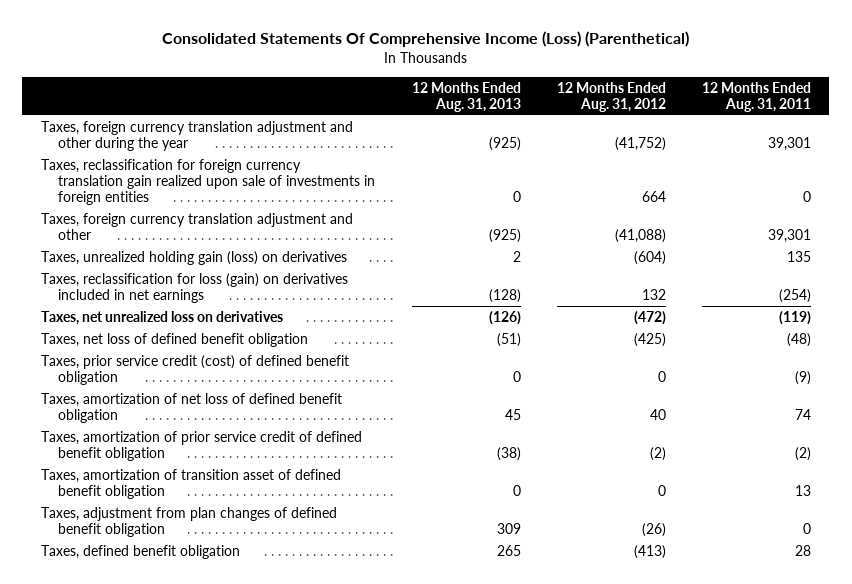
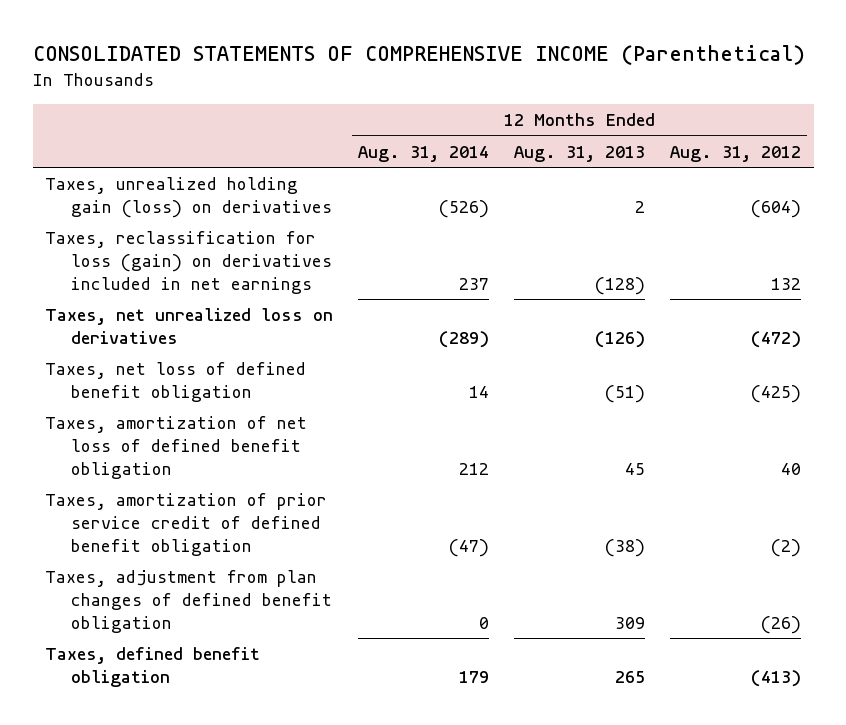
- Consolidated Statements Of Comprehensive Income (Loss) (Parenthetical)
+ CONSOLIDATED STATEMENTS OF COMPREHENSIVE INCOME (Parenthetical)
- | 12 Months Ended Aug. 31, 2013 | 12 Months Ended Aug. 31, 2012 | 12 Months Ended Aug. 31, 2011
+ | 12 Months Ended Aug. 31, 2014 | 12 Months Ended Aug. 31, 2013 | 12 Months Ended Aug. 31, 2012
- Taxes, foreign currency translation adjustment and other during the year | (925) | (41,752) | 39,301
- Taxes, reclassification for foreign currency translation gain realized upon sale of investments in foreign entities | 0 | 664 | 0
- Taxes, foreign currency translation adjustment and other | (925) | (41,088) | 39,301
- Taxes, prior service credit (cost) of defined benefit obligation | 0 | 0 | (9)
- Taxes, amortization of transition asset of defined benefit obligation | 0 | 0 | 13

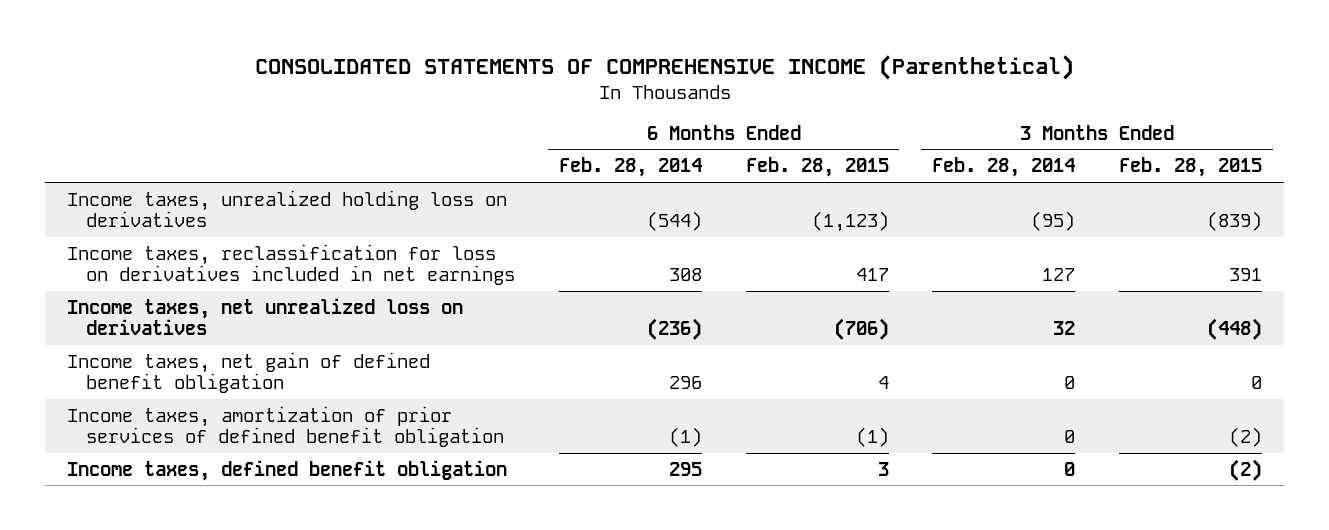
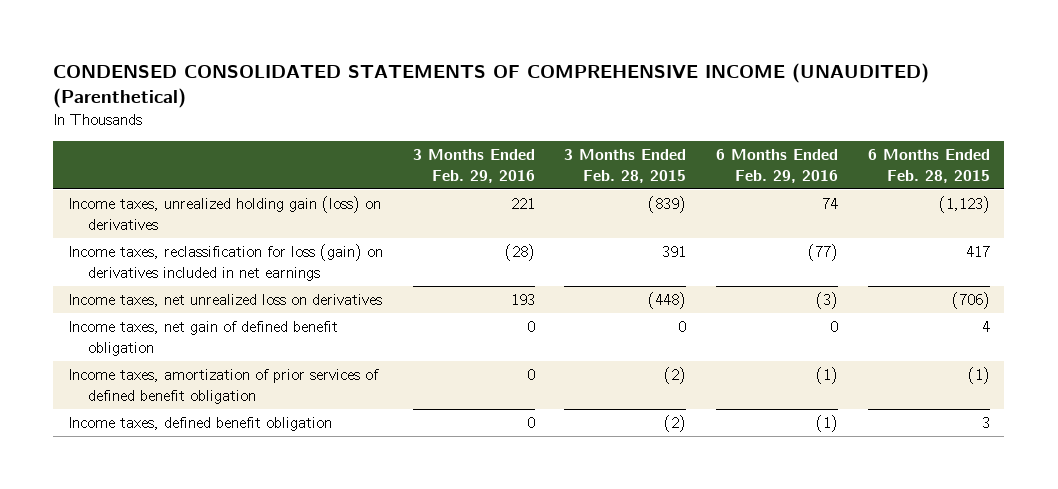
- CONSOLIDATED STATEMENTS OF COMPREHENSIVE INCOME (Parenthetical)
+ CONDENSED CONSOLIDATED STATEMENTS OF COMPREHENSIVE INCOME (UNAUDITED) (Parenthetical)
- | 6 Months Ended Feb. 28, 2014 | 6 Months Ended Feb. 28, 2015 | 3 Months Ended Feb. 28, 2014 | 3 Months Ended Feb. 28, 2015
+ | 3 Months Ended Feb. 29, 2016 | 3 Months Ended Feb. 28, 2015 | 6 Months Ended Feb. 29, 2016 | 6 Months Ended Feb. 28, 2015
- Income taxes, unrealized holding loss on derivatives | (544) | (1,123) | (95) | (839)
- Income taxes, reclassification for loss on derivatives included in net earnings | 308 | 417 | 127 | 391
+ Income taxes, unrealized holding gain (loss) on derivatives | 221 | (839) | 74 | (1,123)
+ Income taxes, reclassification for loss (gain) on derivatives included in net earnings | (28) | 391 | (77) | 417

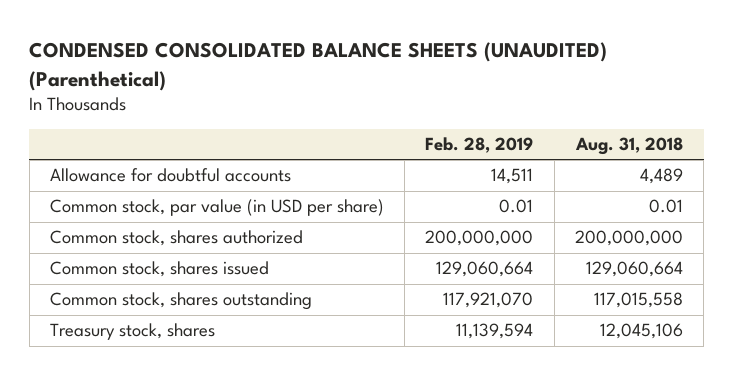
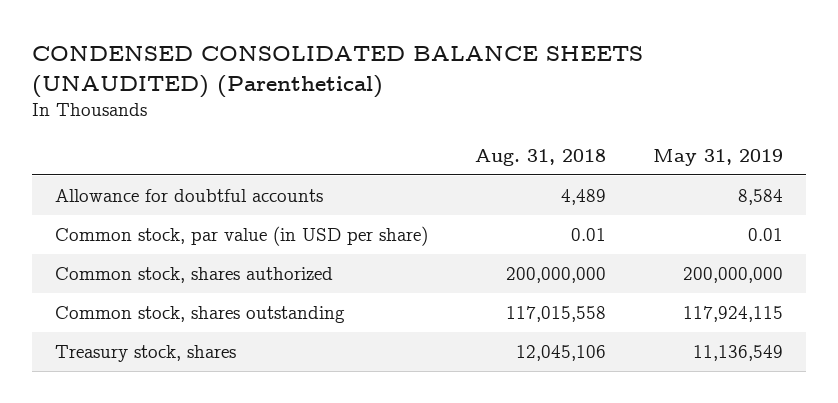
- | Feb. 28, 2019 | Aug. 31, 2018
+ | Aug. 31, 2018 | May 31, 2019
- Common stock, shares issued | 129,060,664 | 129,060,664

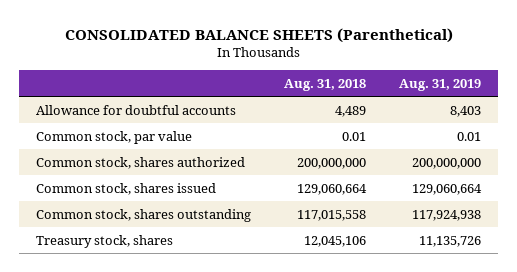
- CONDENSED CONSOLIDATED BALANCE SHEETS (UNAUDITED) (Parenthetical)
+ CONSOLIDATED BALANCE SHEETS (Parenthetical)
- | Aug. 31, 2018 | May 31, 2019
+ | Aug. 31, 2018 | Aug. 31, 2019
- Common stock, par value (in USD per share) | 0.01 | 0.01
+ Common stock, par value | 0.01 | 0.01
+ Common stock, shares issued | 129,060,664 | 129,060,664

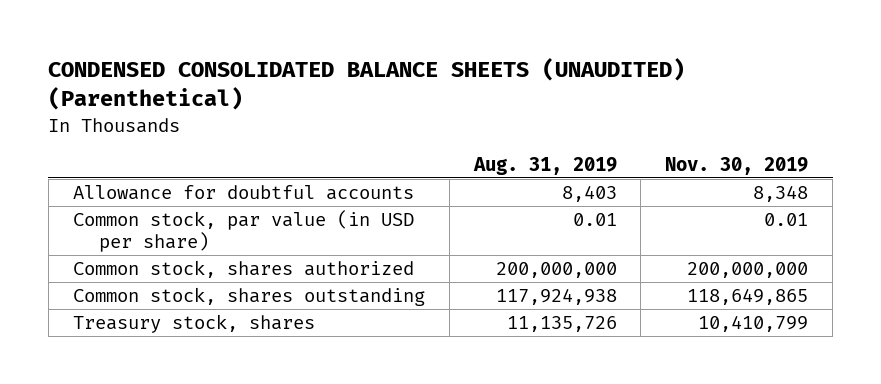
- CONSOLIDATED BALANCE SHEETS (Parenthetical)
+ CONDENSED CONSOLIDATED BALANCE SHEETS (UNAUDITED) (Parenthetical)
- | Aug. 31, 2018 | Aug. 31, 2019
+ | Aug. 31, 2019 | Nov. 30, 2019
- Common stock, par value | 0.01 | 0.01
+ Common stock, par value (in USD per share) | 0.01 | 0.01
- Common stock, shares issued | 129,060,664 | 129,060,664

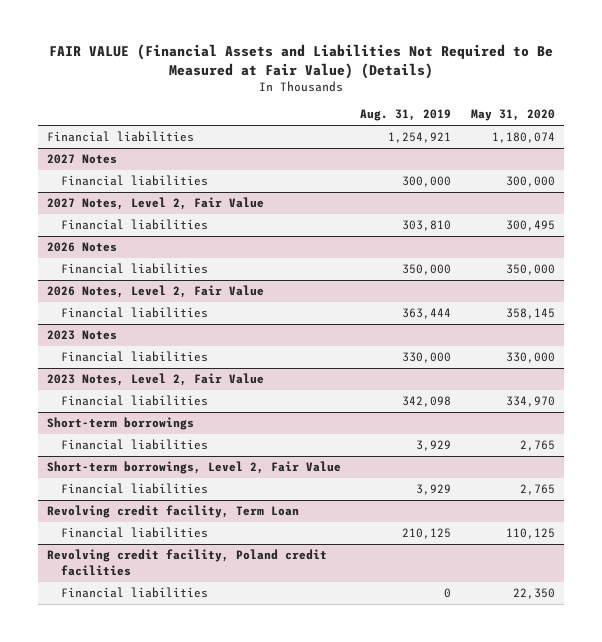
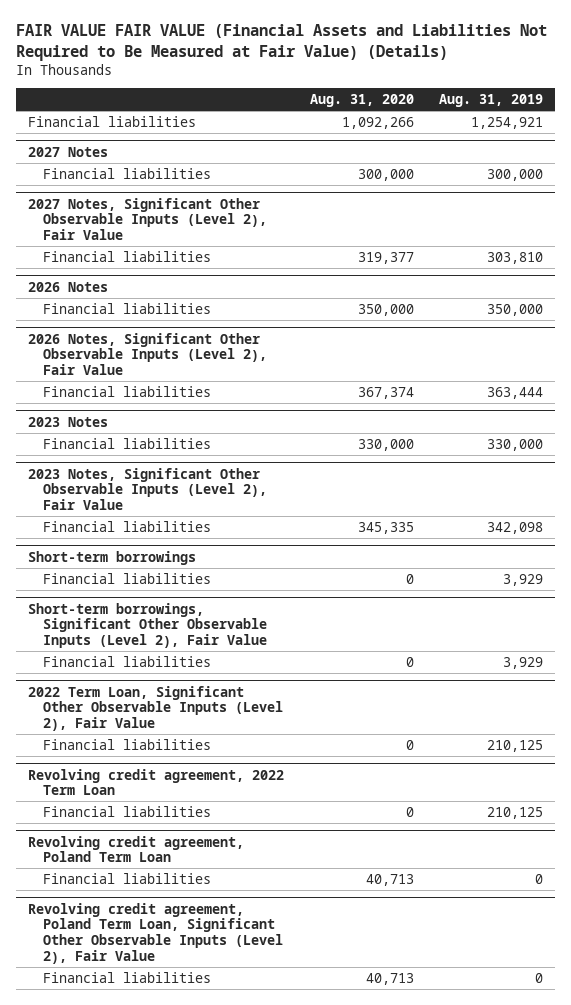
- FAIR VALUE (Financial Assets and Liabilities Not Required to Be Measured at Fair Value) (Details)
+ FAIR VALUE FAIR VALUE (Financial Assets and Liabilities Not Required to Be Measured at Fair Value) (Details)
- | Aug. 31, 2019 | May 31, 2020
+ | Aug. 31, 2020 | Aug. 31, 2019
- 2027 Notes, Level 2, Fair Value
+ 2027 Notes, Significant Other Observable Inputs (Level 2), Fair Value
- 2026 Notes, Level 2, Fair Value
+ 2026 Notes, Significant Other Observable Inputs (Level 2), Fair Value
- 2023 Notes, Level 2, Fair Value
+ 2023 Notes, Significant Other Observable Inputs (Level 2), Fair Value
- Short-term borrowings, Level 2, Fair Value
+ Short-term borrowings, Significant Other Observable Inputs (Level 2), Fair Value
- Revolving credit facility, Term Loan
+ 2022 Term Loan, Significant Other Observable Inputs (Level 2), Fair Value
- Revolving credit facility, Poland credit facilities
+ Revolving credit agreement, 2022 Term Loan
+ Financial liabilities | 0 | 210,125
+ Revolving credit agreement, Poland Term Loan
+ Revolving credit agreement, Poland Term Loan, Significant Other Observable Inputs (Level 2), Fair Value
+ Financial liabilities | 40,713 | 0

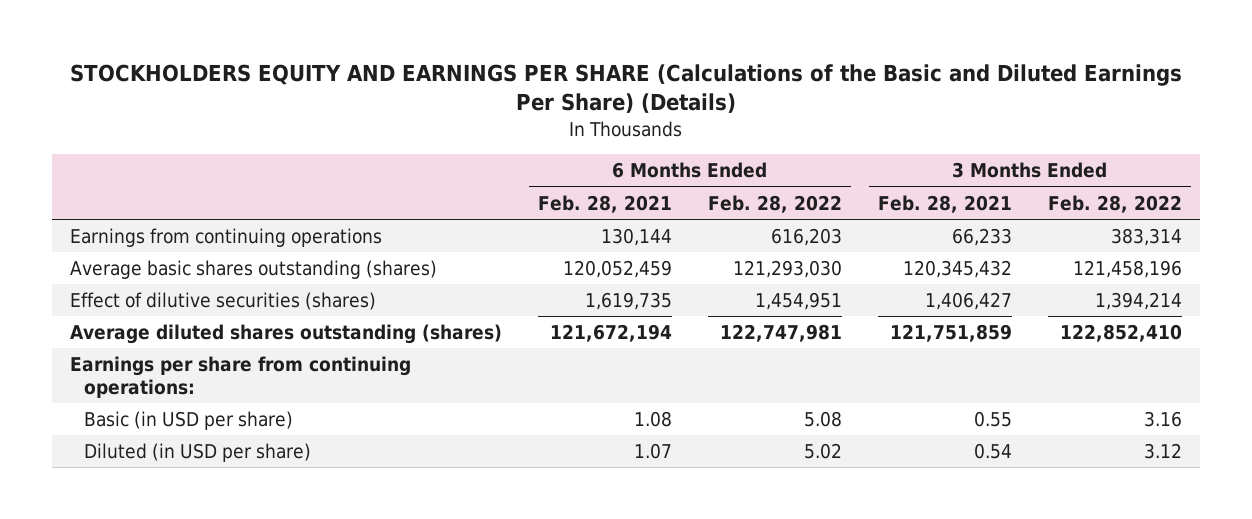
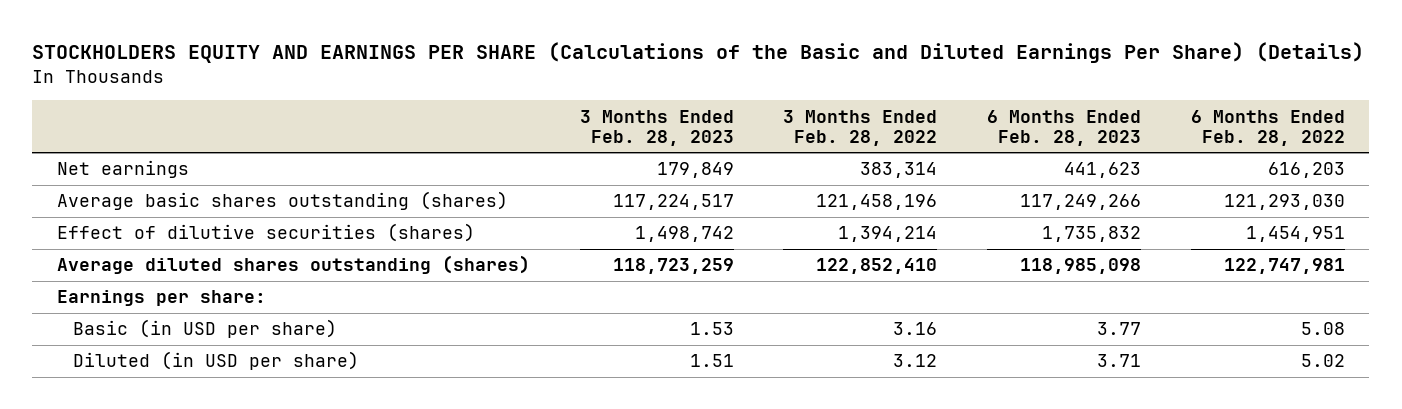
- | 6 Months Ended Feb. 28, 2021 | 6 Months Ended Feb. 28, 2022 | 3 Months Ended Feb. 28, 2021 | 3 Months Ended Feb. 28, 2022
+ | 3 Months Ended Feb. 28, 2023 | 3 Months Ended Feb. 28, 2022 | 6 Months Ended Feb. 28, 2023 | 6 Months Ended Feb. 28, 2022
- Earnings from continuing operations | 130,144 | 616,203 | 66,233 | 383,314
+ Net earnings | 179,849 | 383,314 | 441,623 | 616,203
- Earnings per share from continuing operations:
+ Earnings per share:

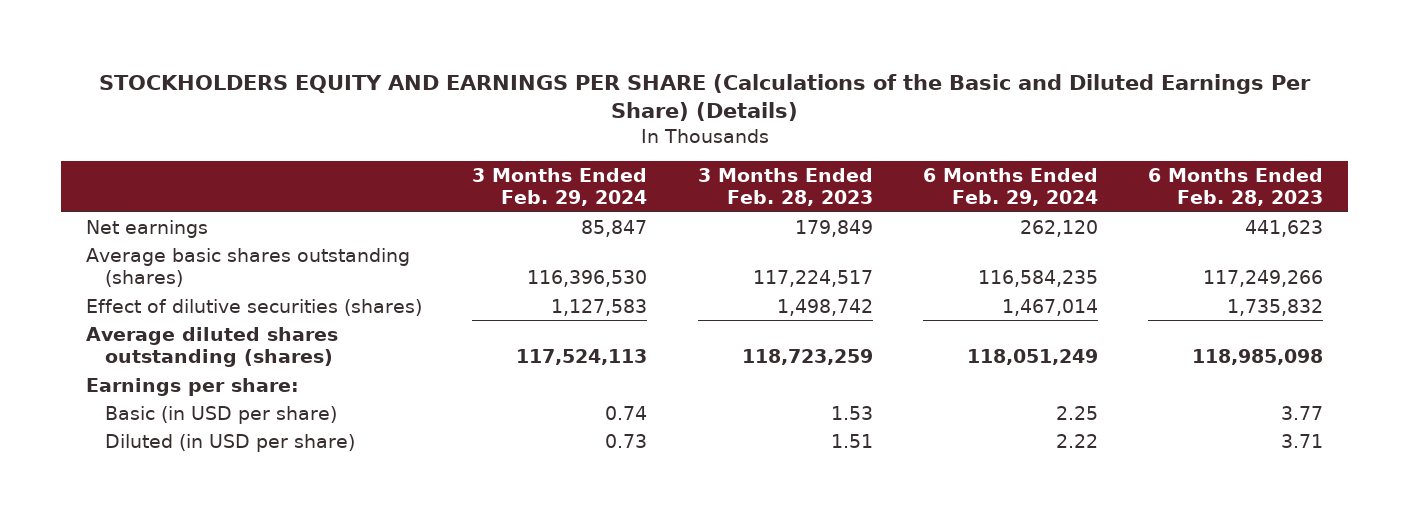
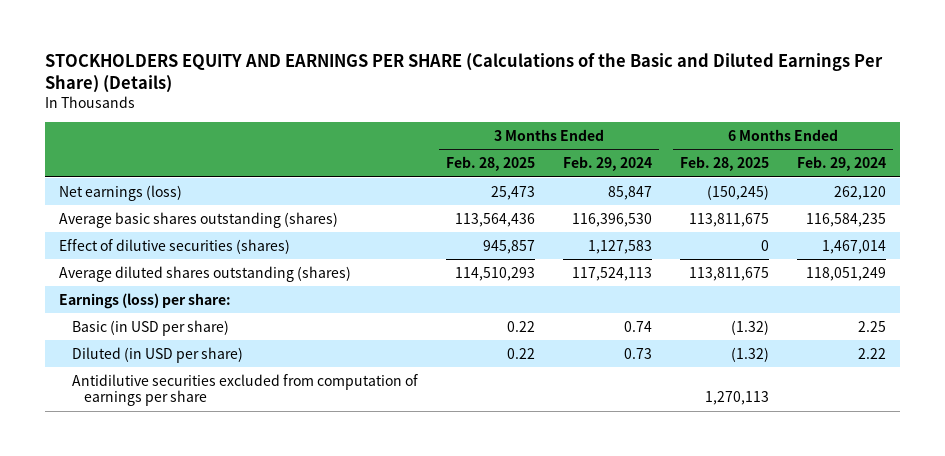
- | 3 Months Ended Feb. 29, 2024 | 3 Months Ended Feb. 28, 2023 | 6 Months Ended Feb. 29, 2024 | 6 Months Ended Feb. 28, 2023
+ | 3 Months Ended Feb. 28, 2025 | 3 Months Ended Feb. 29, 2024 | 6 Months Ended Feb. 28, 2025 | 6 Months Ended Feb. 29, 2024
- Net earnings | 85,847 | 179,849 | 262,120 | 441,623
+ Net earnings (loss) | 25,473 | 85,847 | (150,245) | 262,120
- Earnings per share:
+ Earnings (loss) per share:
+ Antidilutive securities excluded from computation of earnings per share | | | 1,270,113 |

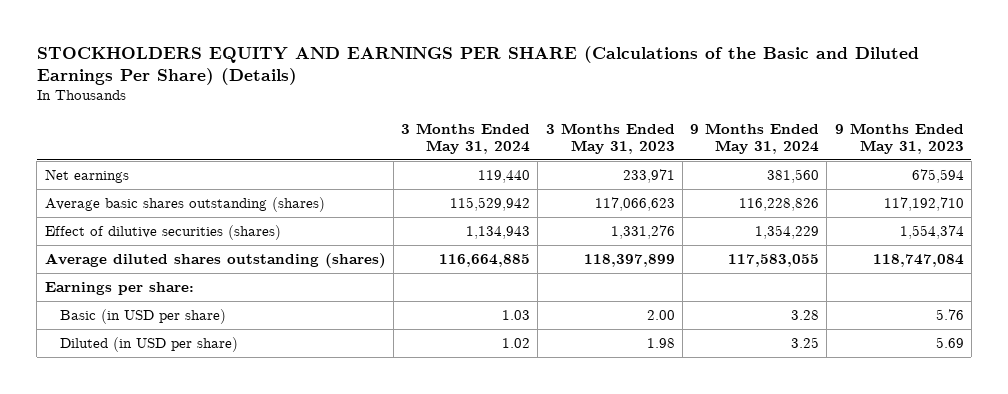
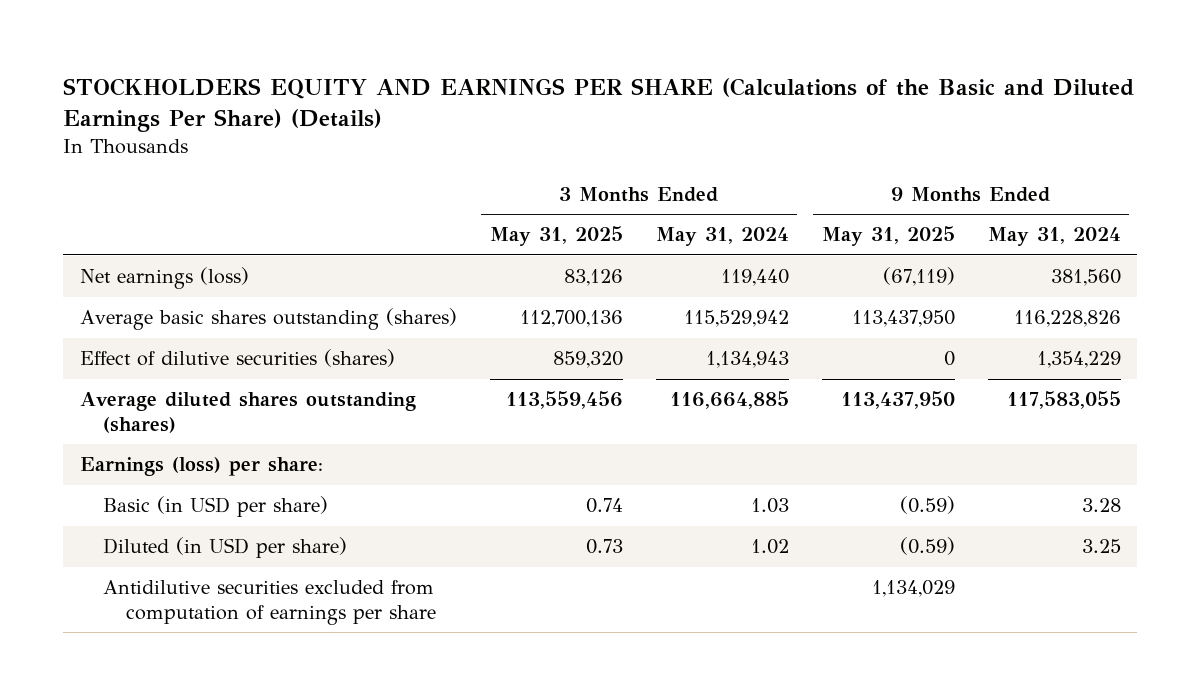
- | 3 Months Ended May 31, 2024 | 3 Months Ended May 31, 2023 | 9 Months Ended May 31, 2024 | 9 Months Ended May 31, 2023
+ | 3 Months Ended May 31, 2025 | 3 Months Ended May 31, 2024 | 9 Months Ended May 31, 2025 | 9 Months Ended May 31, 2024
- Net earnings | 119,440 | 233,971 | 381,560 | 675,594
+ Net earnings (loss) | 83,126 | 119,440 | (67,119) | 381,560
- Earnings per share:
+ Earnings (loss) per share:
+ Antidilutive securities excluded from computation of earnings per share | | | 1,134,029 |

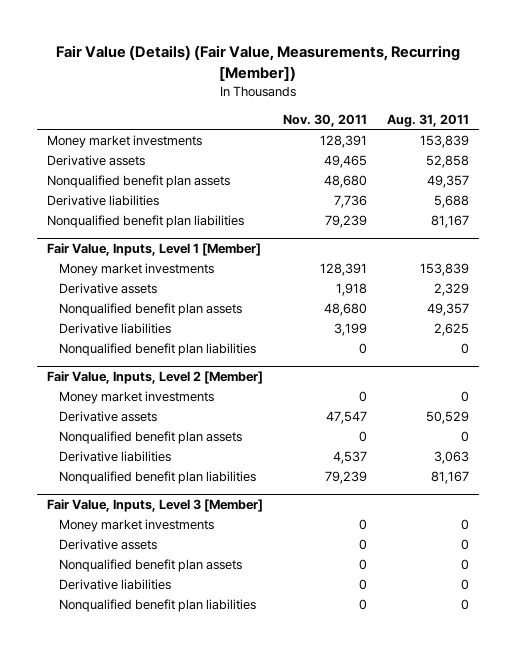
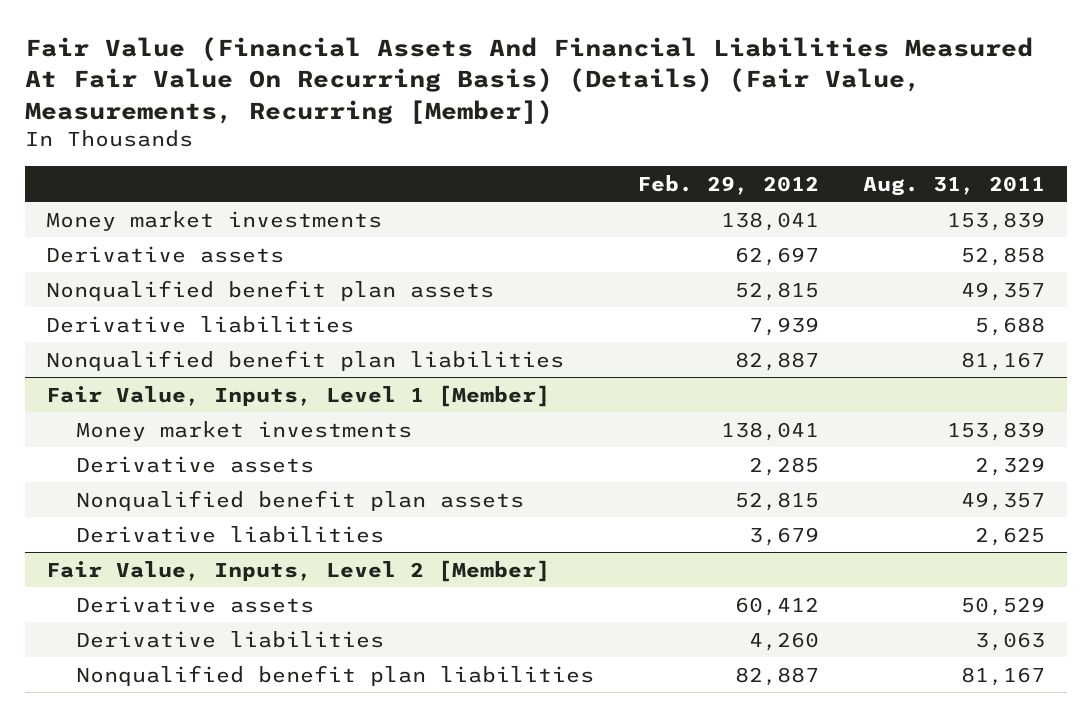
- Fair Value (Details) (Fair Value, Measurements, Recurring [Member])
+ Fair Value (Financial Assets And Financial Liabilities Measured At Fair Value On Recurring Basis) (Details) (Fair Value, Measurements, Recurring [Member])
- | Nov. 30, 2011 | Aug. 31, 2011
+ | Feb. 29, 2012 | Aug. 31, 2011
@ Fair Value, Inputs, Level 1 [Member]
- Nonqualified benefit plan liabilities | 0 | 0
@ Fair Value, Inputs, Level 2 [Member]
- Money market investments | 0 | 0
- Nonqualified benefit plan assets | 0 | 0
- Fair Value, Inputs, Level 3 [Member]
- Money market investments | 0 | 0
- Derivative assets | 0 | 0
- Nonqualified benefit plan assets | 0 | 0
- Derivative liabilities | 0 | 0
- Nonqualified benefit plan liabilities | 0 | 0

